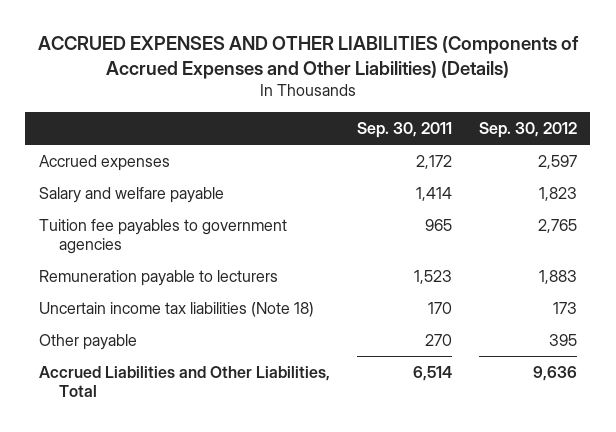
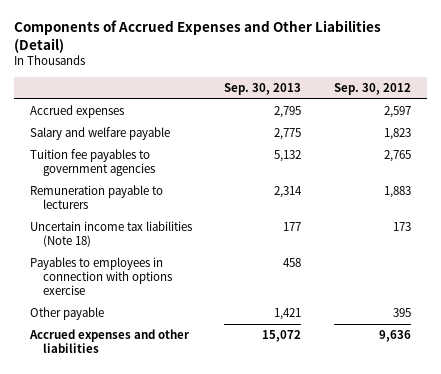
- ACCRUED EXPENSES AND OTHER LIABILITIES (Components of Accrued Expenses and Other Liabilities) (Details)
+ Components of Accrued Expenses and Other Liabilities (Detail)
- | Sep. 30, 2011 | Sep. 30, 2012
+ | Sep. 30, 2013 | Sep. 30, 2012
+ Payables to employees in connection with options exercise | 458 |
- Accrued Liabilities and Other Liabilities, Total | 6,514 | 9,636
+ Accrued expenses and other liabilities | 15,072 | 9,636

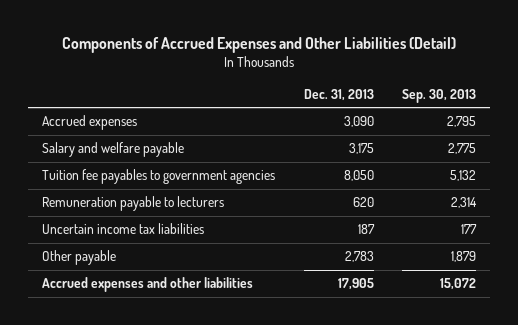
- | Sep. 30, 2013 | Sep. 30, 2012
+ | Dec. 31, 2013 | Sep. 30, 2013
- Uncertain income tax liabilities (Note 18) | 177 | 173
- Payables to employees in connection with options exercise | 458 |
- Other payable | 1,421 | 395
+ Uncertain income tax liabilities | 187 | 177
+ Other payable | 2,783 | 1,879

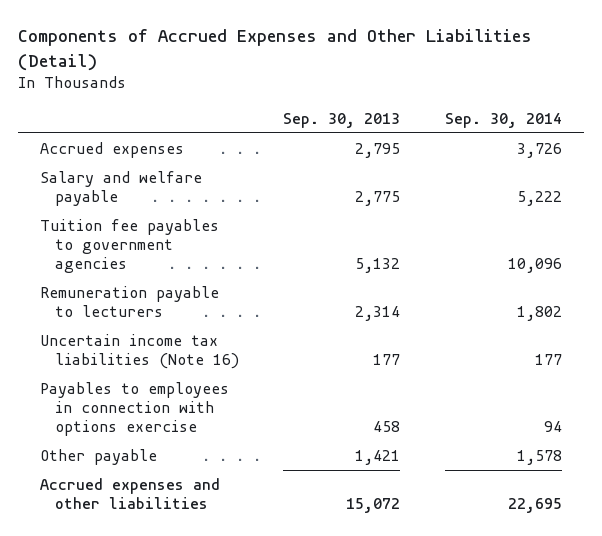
- | Dec. 31, 2013 | Sep. 30, 2013
+ | Sep. 30, 2013 | Sep. 30, 2014
- Uncertain income tax liabilities | 187 | 177
- Other payable | 2,783 | 1,879
+ Uncertain income tax liabilities (Note 16) | 177 | 177
+ Payables to employees in connection with options exercise | 458 | 94
+ Other payable | 1,421 | 1,578

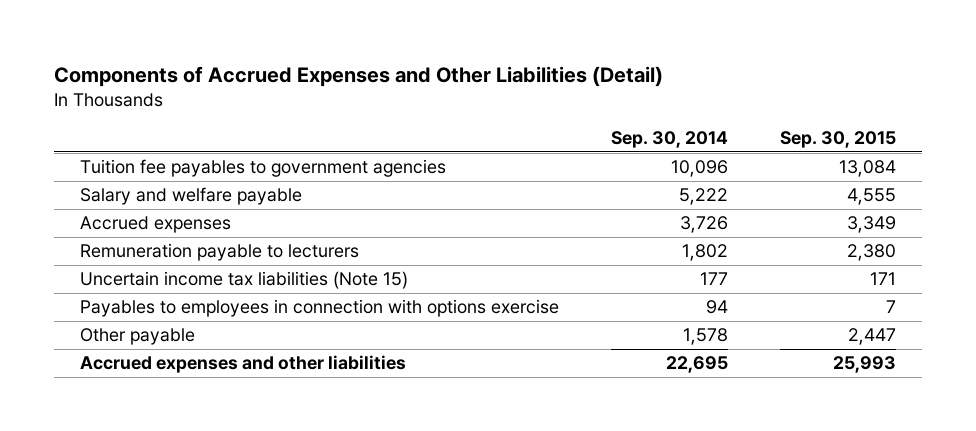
- | Sep. 30, 2013 | Sep. 30, 2014
+ | Sep. 30, 2014 | Sep. 30, 2015
moved down: Salary and welfare payable | 5,222 | 4,555
moved down: Accrued expenses | 3,726 | 3,349
- Uncertain income tax liabilities (Note 16) | 177 | 177
+ Uncertain income tax liabilities (Note 15) | 177 | 171

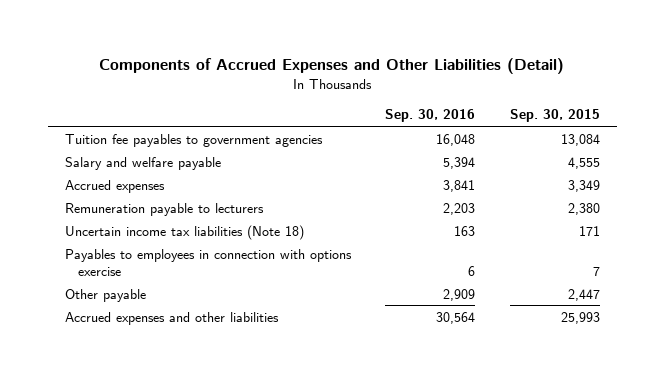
- | Sep. 30, 2014 | Sep. 30, 2015
+ | Sep. 30, 2016 | Sep. 30, 2015
- Uncertain income tax liabilities (Note 15) | 177 | 171
+ Uncertain income tax liabilities (Note 18) | 163 | 171

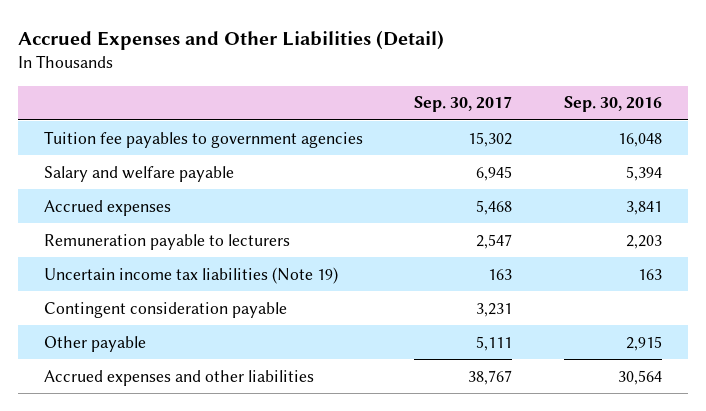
- Components of Accrued Expenses and Other Liabilities (Detail)
+ Accrued Expenses and Other Liabilities (Detail)
- | Sep. 30, 2016 | Sep. 30, 2015
+ | Sep. 30, 2017 | Sep. 30, 2016
- Uncertain income tax liabilities (Note 18) | 163 | 171
- Payables to employees in connection with options exercise | 6 | 7
- Other payable | 2,909 | 2,447
+ Uncertain income tax liabilities (Note 19) | 163 | 163
+ Contingent consideration payable | 3,231 |
+ Other payable | 5,111 | 2,915

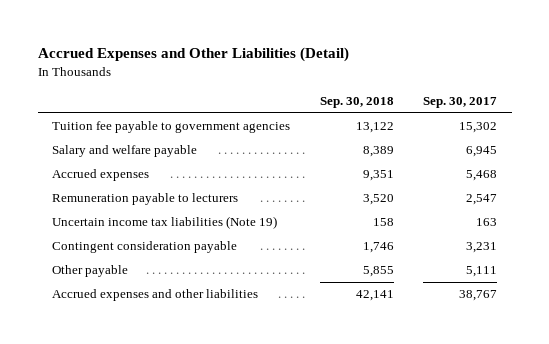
- | Sep. 30, 2017 | Sep. 30, 2016
+ | Sep. 30, 2018 | Sep. 30, 2017
- Tuition fee payables to government agencies | 15,302 | 16,048
+ Tuition fee payable to government agencies | 13,122 | 15,302

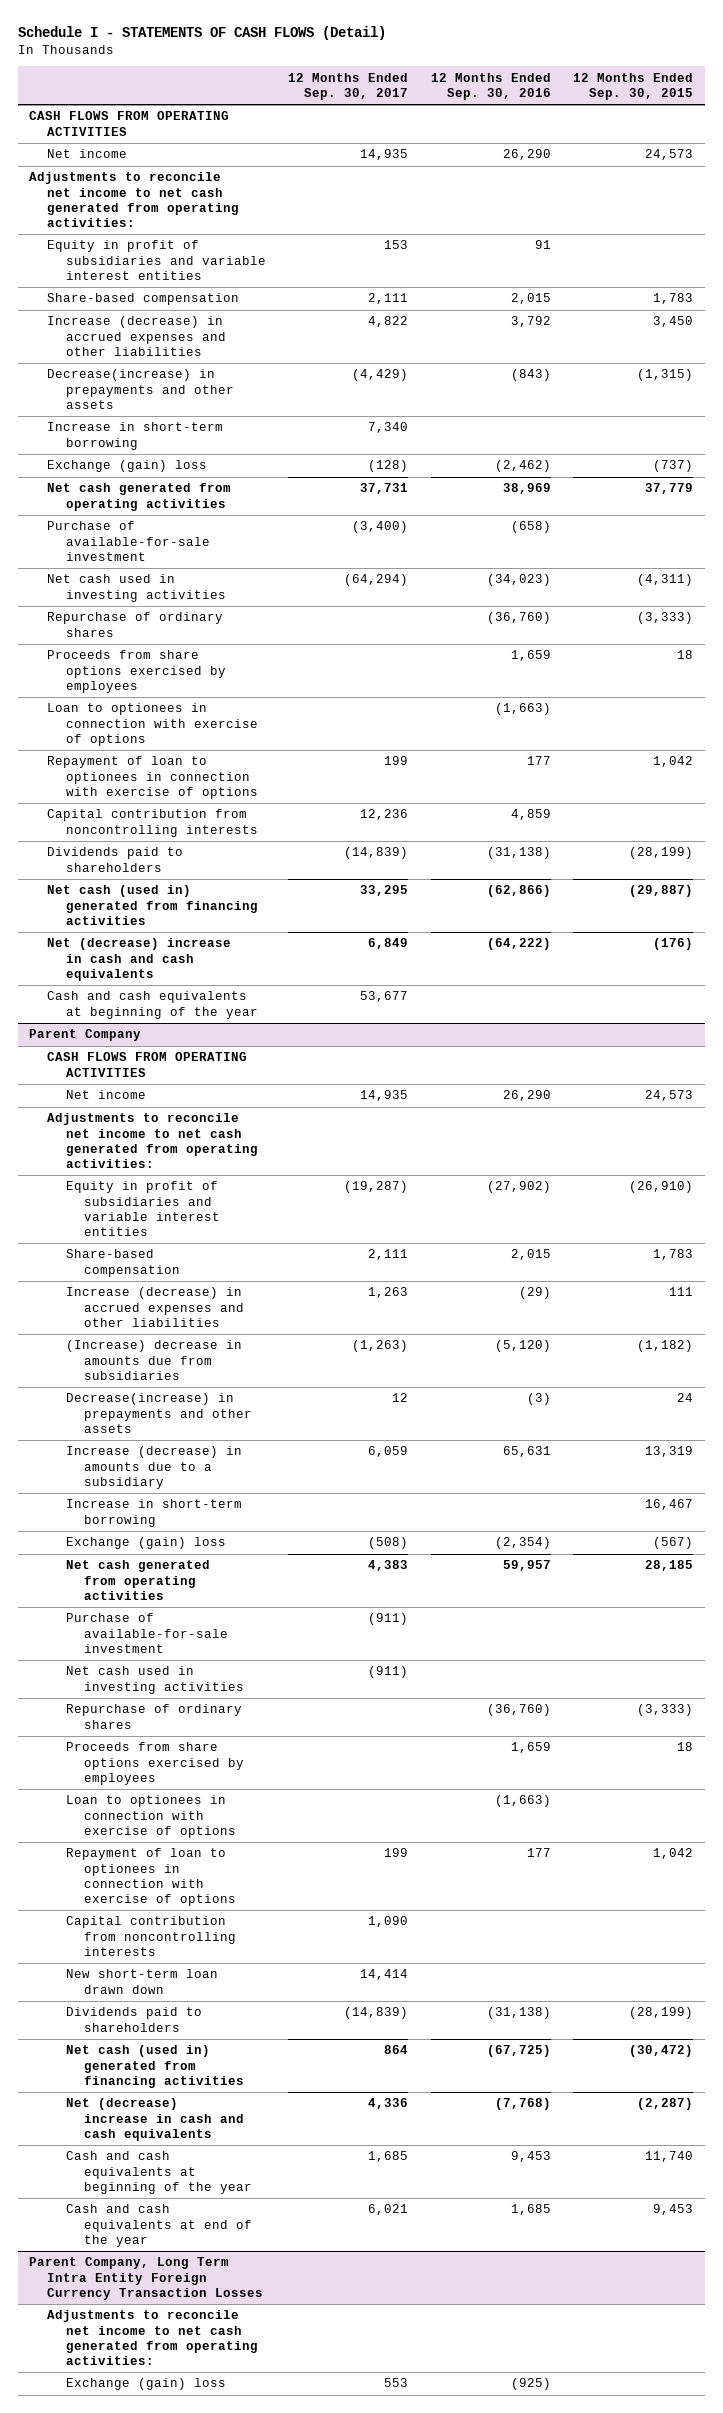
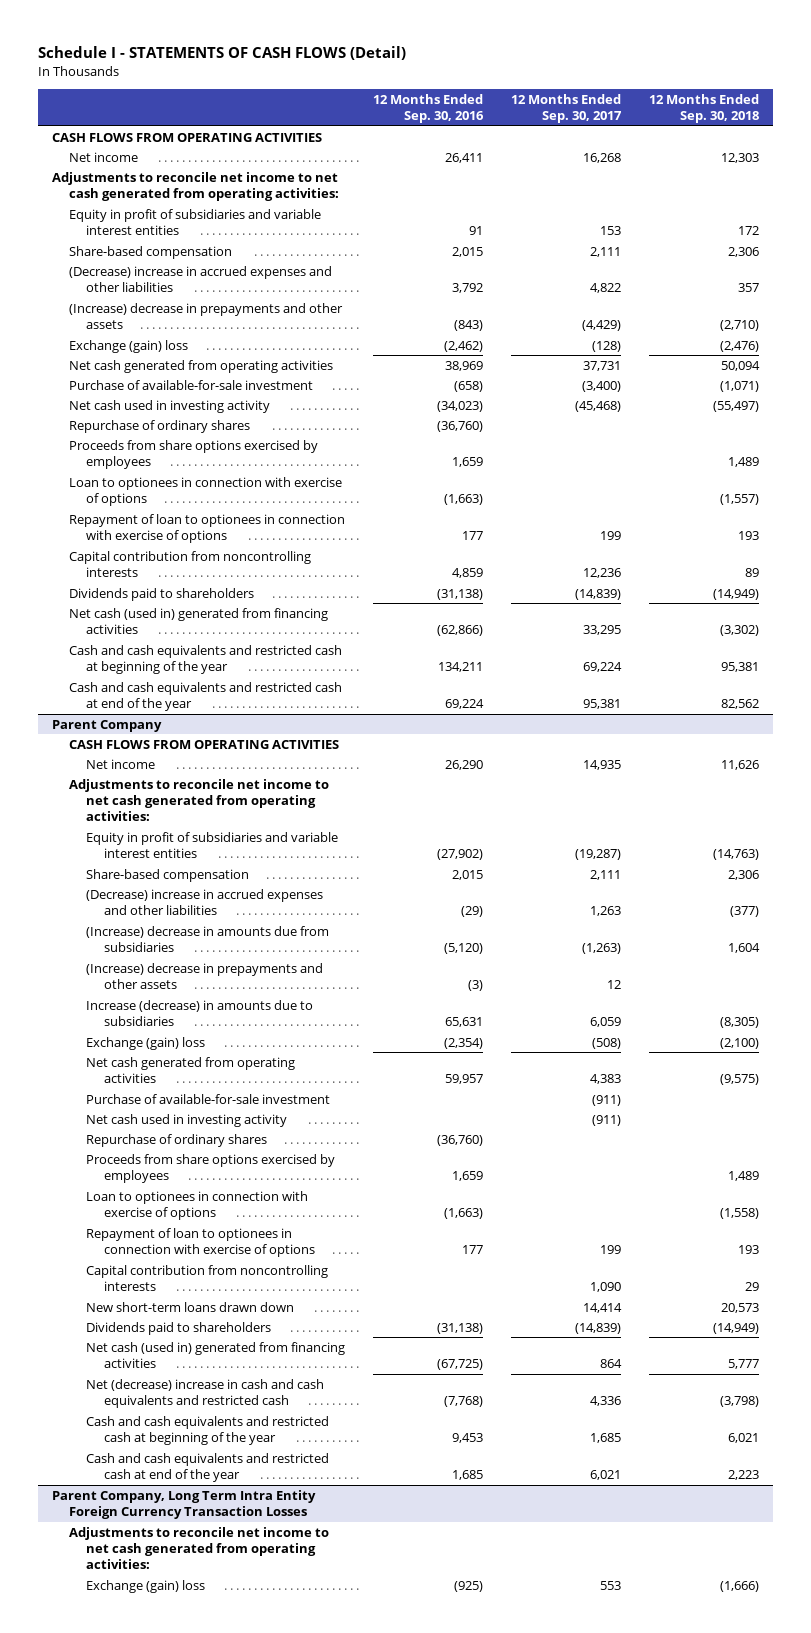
- | 12 Months Ended Sep. 30, 2017 | 12 Months Ended Sep. 30, 2016 | 12 Months Ended Sep. 30, 2015
+ | 12 Months Ended Sep. 30, 2016 | 12 Months Ended Sep. 30, 2017 | 12 Months Ended Sep. 30, 2018
- Net income | 14,935 | 26,290 | 24,573
+ Net income | 26,411 | 16,268 | 12,303
- Increase (decrease) in accrued expenses and other liabilities | 4,822 | 3,792 | 3,450
- Decrease(increase) in prepayments and other assets | (4,429) | (843) | (1,315)
- Increase in short-term borrowing | 7,340 | |
+ (Decrease) increase in accrued expenses and other liabilities | 3,792 | 4,822 | 357
+ (Increase) decrease in prepayments and other assets | (843) | (4,429) | (2,710)
- Net cash used in investing activities | (64,294) | (34,023) | (4,311)
+ Net cash used in investing activity | (34,023) | (45,468) | (55,497)
- Net (decrease) increase in cash and cash equivalents | 6,849 | (64,222) | (176)
- Cash and cash equivalents at beginning of the year | 53,677 | |
+ Cash and cash equivalents and restricted cash at beginning of the year | 134,211 | 69,224 | 95,381
+ Cash and cash equivalents and restricted cash at end of the year | 69,224 | 95,381 | 82,562
@ Parent Company
- Increase (decrease) in accrued expenses and other liabilities | 1,263 | (29) | 111
+ (Decrease) increase in accrued expenses and other liabilities | (29) | 1,263 | (377)
- Decrease(increase) in prepayments and other assets | 12 | (3) | 24
- Increase (decrease) in amounts due to a subsidiary | 6,059 | 65,631 | 13,319
- Increase in short-term borrowing | | | 16,467
+ (Increase) decrease in prepayments and other assets | (3) | 12 |
+ Increase (decrease) in amounts due to subsidiaries | 65,631 | 6,059 | (8,305)
- Net cash used in investing activities | (911) | |
+ Net cash used in investing activity | | (911) |
- New short-term loan drawn down | 14,414 | |
+ New short-term loans drawn down | | 14,414 | 20,573
- Net (decrease) increase in cash and cash equivalents | 4,336 | (7,768) | (2,287)
- Cash and cash equivalents at beginning of the year | 1,685 | 9,453 | 11,740
- Cash and cash equivalents at end of the year | 6,021 | 1,685 | 9,453
+ Net (decrease) increase in cash and cash equivalents and restricted cash | (7,768) | 4,336 | (3,798)
+ Cash and cash equivalents and restricted cash at beginning of the year | 9,453 | 1,685 | 6,021
+ Cash and cash equivalents and restricted cash at end of the year | 1,685 | 6,021 | 2,223

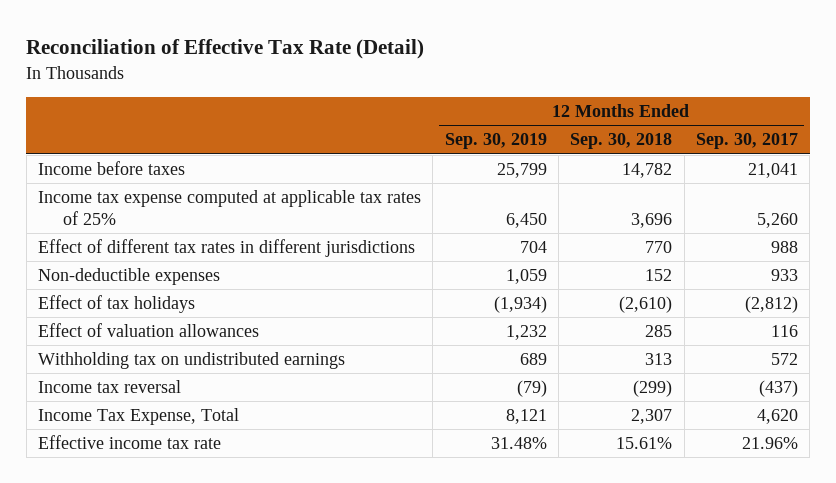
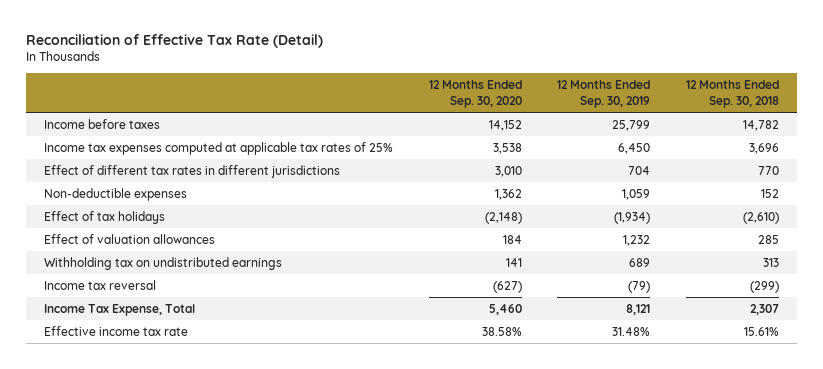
- | 12 Months Ended Sep. 30, 2019 | 12 Months Ended Sep. 30, 2018 | 12 Months Ended Sep. 30, 2017
+ | 12 Months Ended Sep. 30, 2020 | 12 Months Ended Sep. 30, 2019 | 12 Months Ended Sep. 30, 2018
- Income tax expense computed at applicable tax rates of 25% | 6,450 | 3,696 | 5,260
+ Income tax expenses computed at applicable tax rates of 25% | 3,538 | 6,450 | 3,696

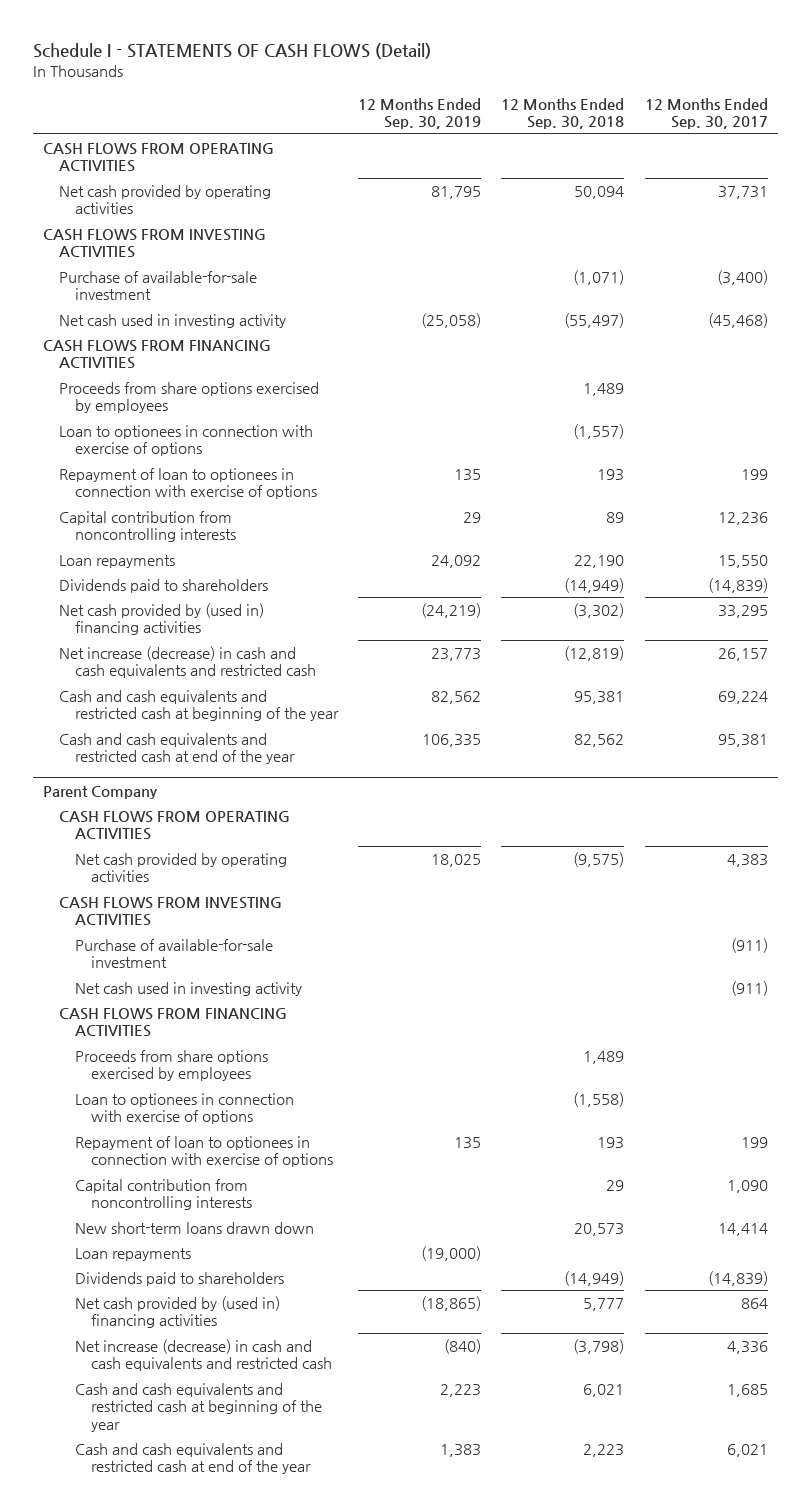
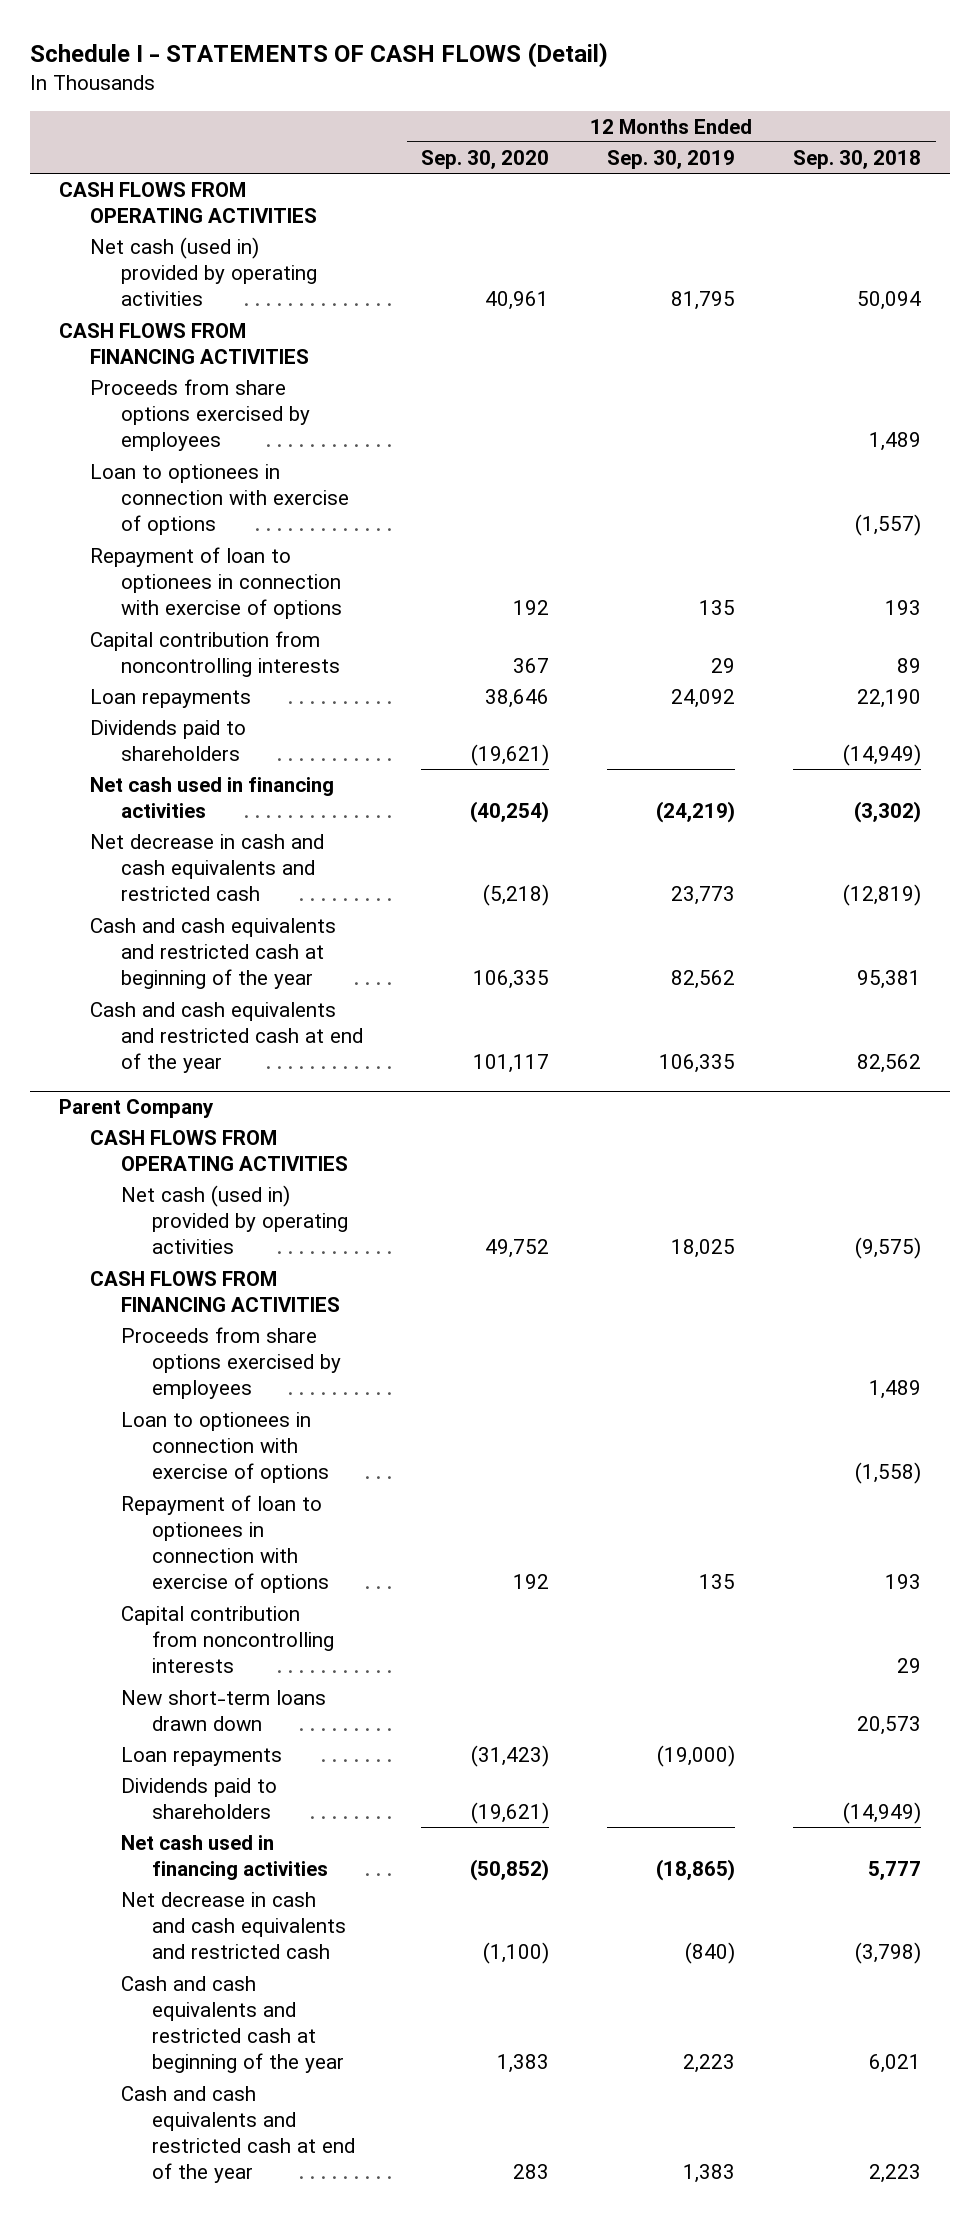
- | 12 Months Ended Sep. 30, 2019 | 12 Months Ended Sep. 30, 2018 | 12 Months Ended Sep. 30, 2017
+ | 12 Months Ended Sep. 30, 2020 | 12 Months Ended Sep. 30, 2019 | 12 Months Ended Sep. 30, 2018
- Net cash provided by operating activities | 81,795 | 50,094 | 37,731
- CASH FLOWS FROM INVESTING ACTIVITIES
- Purchase of available-for-sale investment | | (1,071) | (3,400)
- Net cash used in investing activity | (25,058) | (55,497) | (45,468)
+ Net cash (used in) provided by operating activities | 40,961 | 81,795 | 50,094
- Net cash provided by (used in) financing activities | (24,219) | (3,302) | 33,295
- Net increase (decrease) in cash and cash equivalents and restricted cash | 23,773 | (12,819) | 26,157
+ Net cash used in financing activities | (40,254) | (24,219) | (3,302)
+ Net decrease in cash and cash equivalents and restricted cash | (5,218) | 23,773 | (12,819)
@ Parent Company
- Net cash provided by operating activities | 18,025 | (9,575) | 4,383
- CASH FLOWS FROM INVESTING ACTIVITIES
- Purchase of available-for-sale investment | | | (911)
- Net cash used in investing activity | | | (911)
+ Net cash (used in) provided by operating activities | 49,752 | 18,025 | (9,575)
- Net cash provided by (used in) financing activities | (18,865) | 5,777 | 864
- Net increase (decrease) in cash and cash equivalents and restricted cash | (840) | (3,798) | 4,336
+ Net cash used in financing activities | (50,852) | (18,865) | 5,777
+ Net decrease in cash and cash equivalents and restricted cash | (1,100) | (840) | (3,798)

